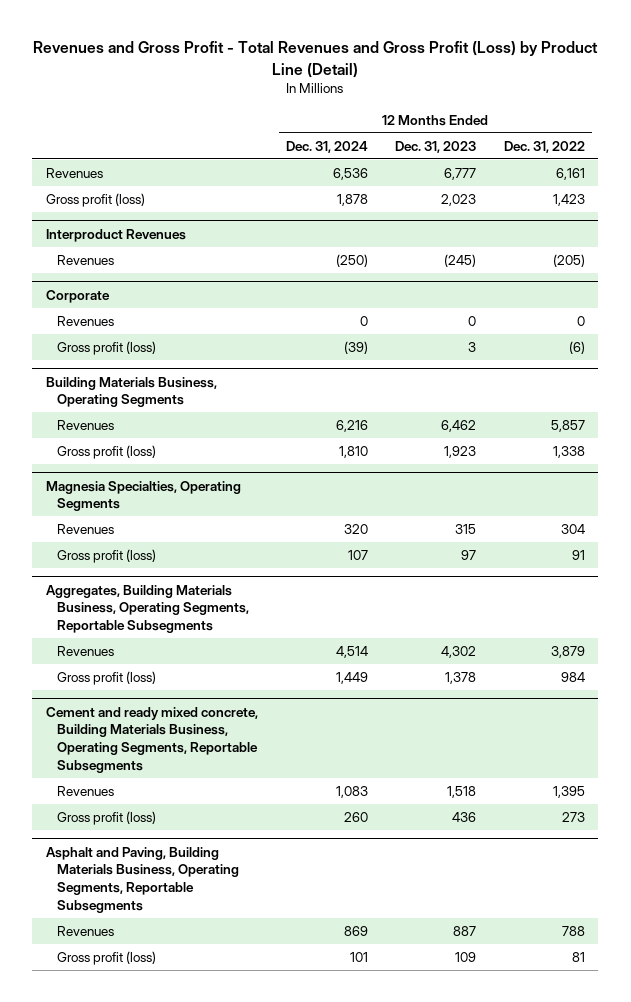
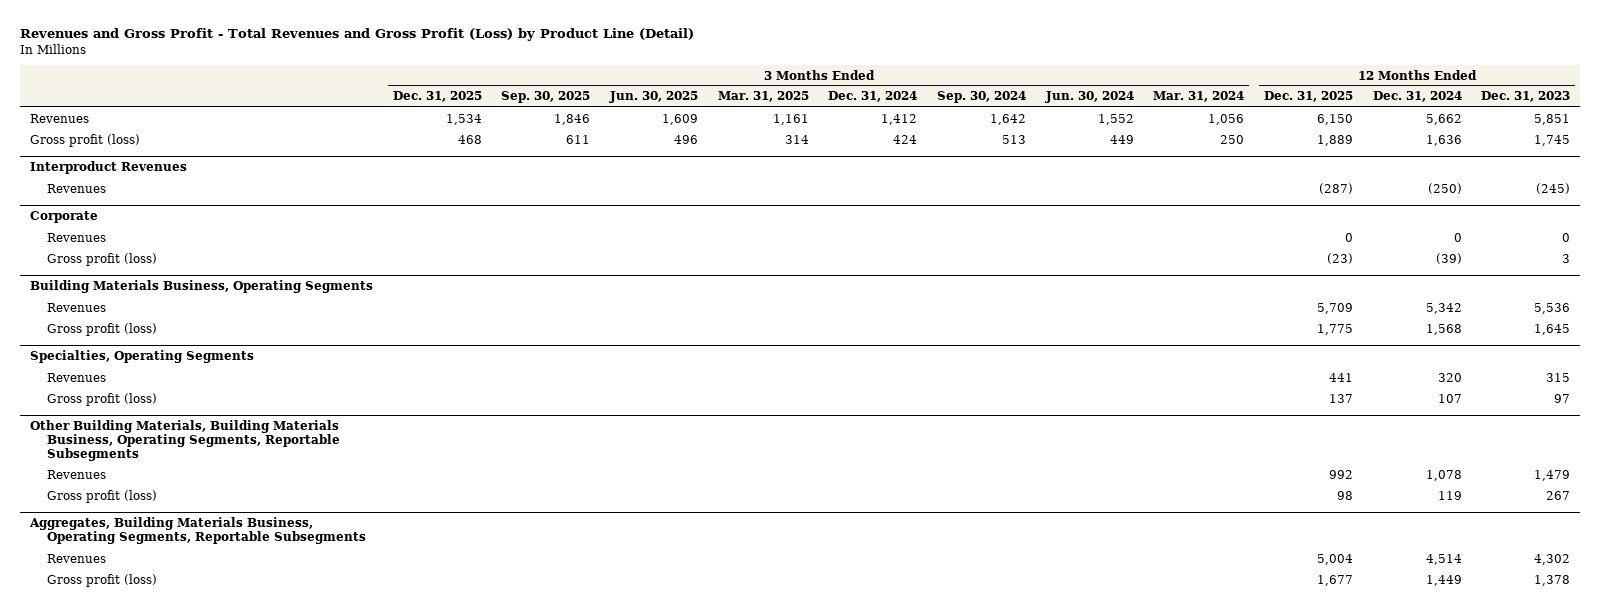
- | 12 Months Ended Dec. 31, 2024 | 12 Months Ended Dec. 31, 2023 | 12 Months Ended Dec. 31, 2022
+ | 3 Months Ended Dec. 31, 2025 | 3 Months Ended Sep. 30, 2025 | 3 Months Ended Jun. 30, 2025 | 3 Months Ended Mar. 31, 2025 | 3 Months Ended Dec. 31, 2024 | 3 Months Ended Sep. 30, 2024 | 3 Months Ended Jun. 30, 2024 | 3 Months Ended Mar. 31, 2024 | 12 Months Ended Dec. 31, 2025 | 12 Months Ended Dec. 31, 2024 | 12 Months Ended Dec. 31, 2023
- Revenues | 6,536 | 6,777 | 6,161
- Gross profit (loss) | 1,878 | 2,023 | 1,423
+ Revenues | 1,534 | 1,846 | 1,609 | 1,161 | 1,412 | 1,642 | 1,552 | 1,056 | 6,150 | 5,662 | 5,851
+ Gross profit (loss) | 468 | 611 | 496 | 314 | 424 | 513 | 449 | 250 | 1,889 | 1,636 | 1,745
@ Building Materials Business, Operating Segments
- Revenues | 6,216 | 6,462 | 5,857
- Gross profit (loss) | 1,810 | 1,923 | 1,338
- Magnesia Specialties, Operating Segments
@ Building Materials Business, Operating Segments
+ Revenues | | | | | | | | | 5,709 | 5,342 | 5,536
+ Gross profit (loss) | | | | | | | | | 1,775 | 1,568 | 1,645
+ Specialties, Operating Segments
+ Other Building Materials, Building Materials Business, Operating Segments, Reportable Subsegments
+ Revenues | | | | | | | | | 992 | 1,078 | 1,479
+ Gross profit (loss) | | | | | | | | | 98 | 119 | 267
- Cement and ready mixed concrete, Building Materials Business, Operating Segments, Reportable Subsegments
- Revenues | 1,083 | 1,518 | 1,395
- Gross profit (loss) | 260 | 436 | 273
- Asphalt and Paving, Building Materials Business, Operating Segments, Reportable Subsegments
- Revenues | 869 | 887 | 788
- Gross profit (loss) | 101 | 109 | 81

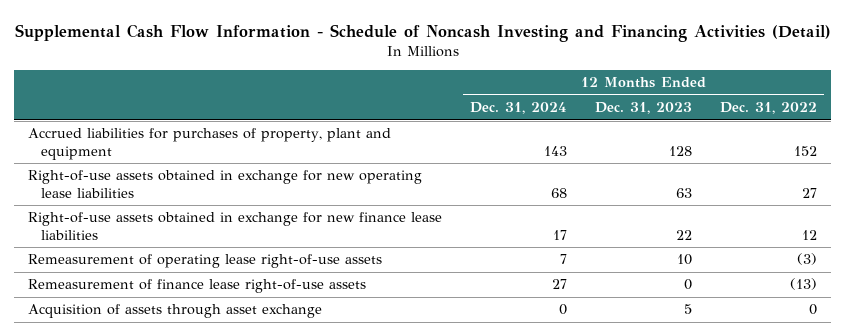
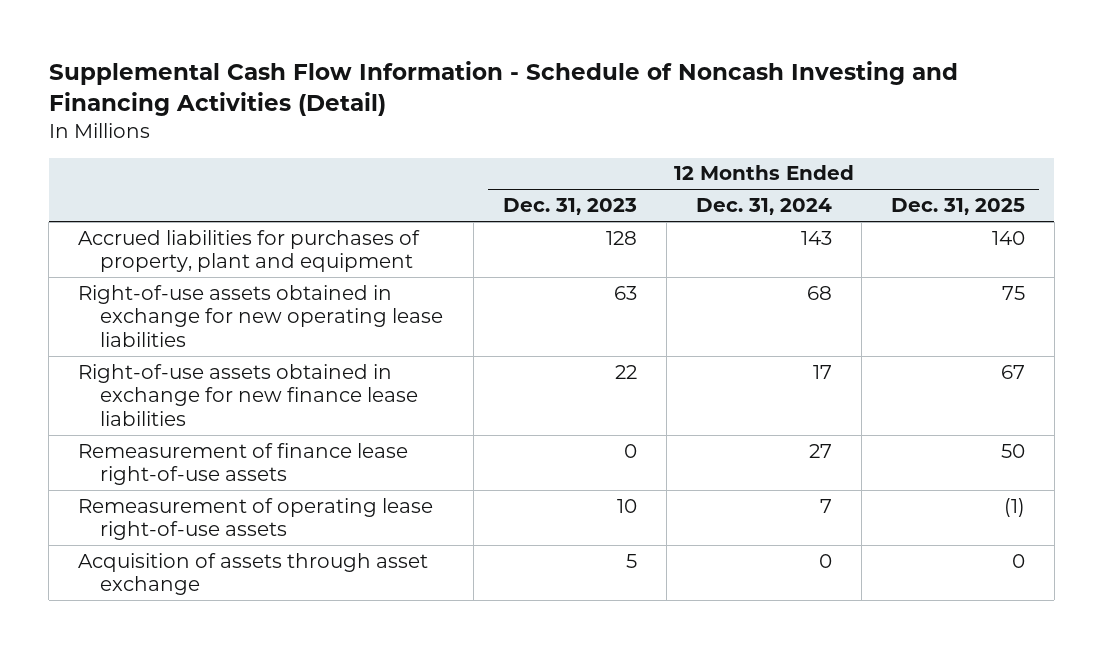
- | 12 Months Ended Dec. 31, 2024 | 12 Months Ended Dec. 31, 2023 | 12 Months Ended Dec. 31, 2022
+ | 12 Months Ended Dec. 31, 2023 | 12 Months Ended Dec. 31, 2024 | 12 Months Ended Dec. 31, 2025
moved down: Remeasurement of operating lease right-of-use assets | 10 | 7 | (1)

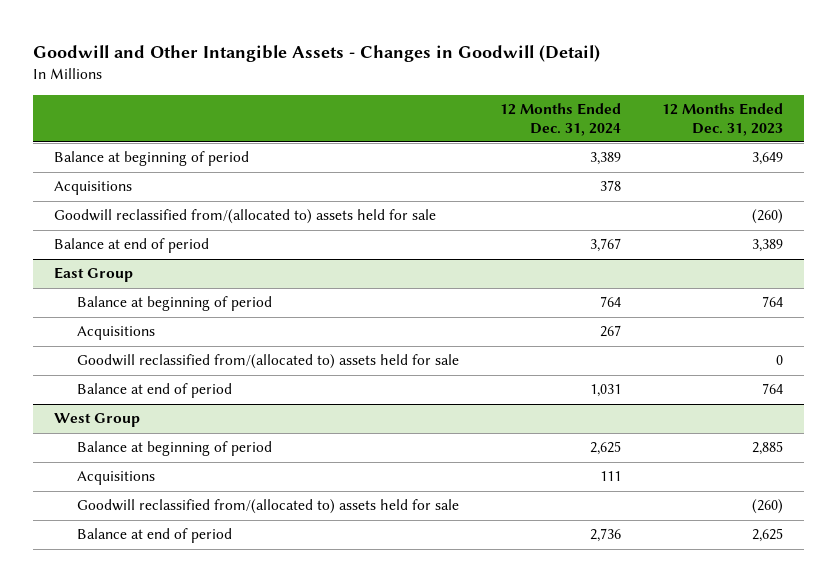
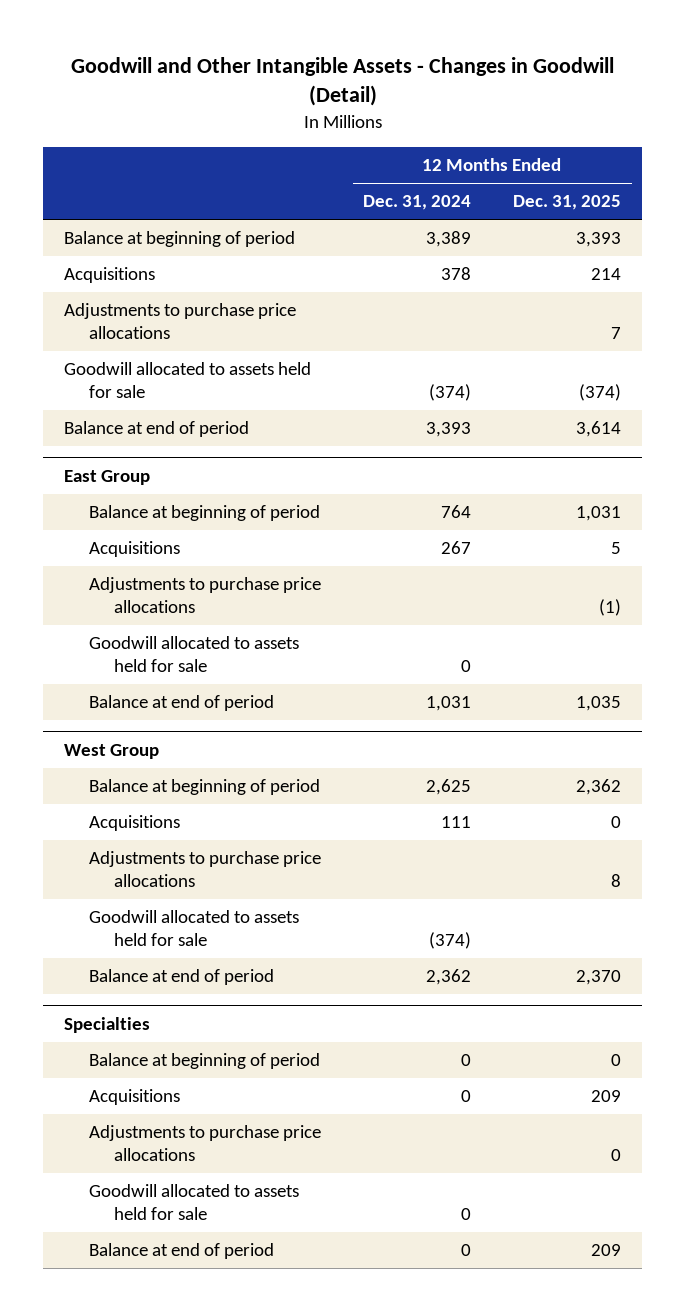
- | 12 Months Ended Dec. 31, 2024 | 12 Months Ended Dec. 31, 2023
+ | 12 Months Ended Dec. 31, 2024 | 12 Months Ended Dec. 31, 2025
- Goodwill reclassified from/(allocated to) assets held for sale | | (260)
- Balance at end of period | 3,767 | 3,389
+ Adjustments to purchase price allocations | | 7
+ Goodwill allocated to assets held for sale | (374) | (374)
+ Balance at end of period | 3,393 | 3,614
@ East Group
- Goodwill reclassified from/(allocated to) assets held for sale | | 0
+ Adjustments to purchase price allocations | | (1)
+ Goodwill allocated to assets held for sale | 0 |
@ West Group
- Goodwill reclassified from/(allocated to) assets held for sale | | (260)
- Balance at end of period | 2,736 | 2,625
+ Adjustments to purchase price allocations | | 8
+ Goodwill allocated to assets held for sale | (374) |
+ Balance at end of period | 2,362 | 2,370
+ Specialties
+ Balance at beginning of period | 0 | 0
+ Acquisitions | 0 | 209
+ Adjustments to purchase price allocations | | 0
+ Goodwill allocated to assets held for sale | 0 |
+ Balance at end of period | 0 | 209

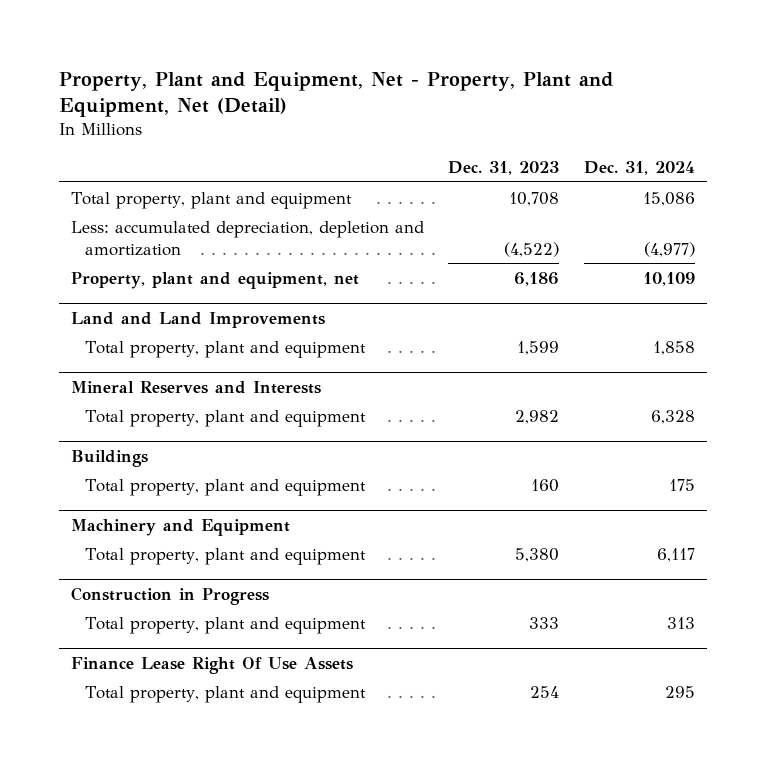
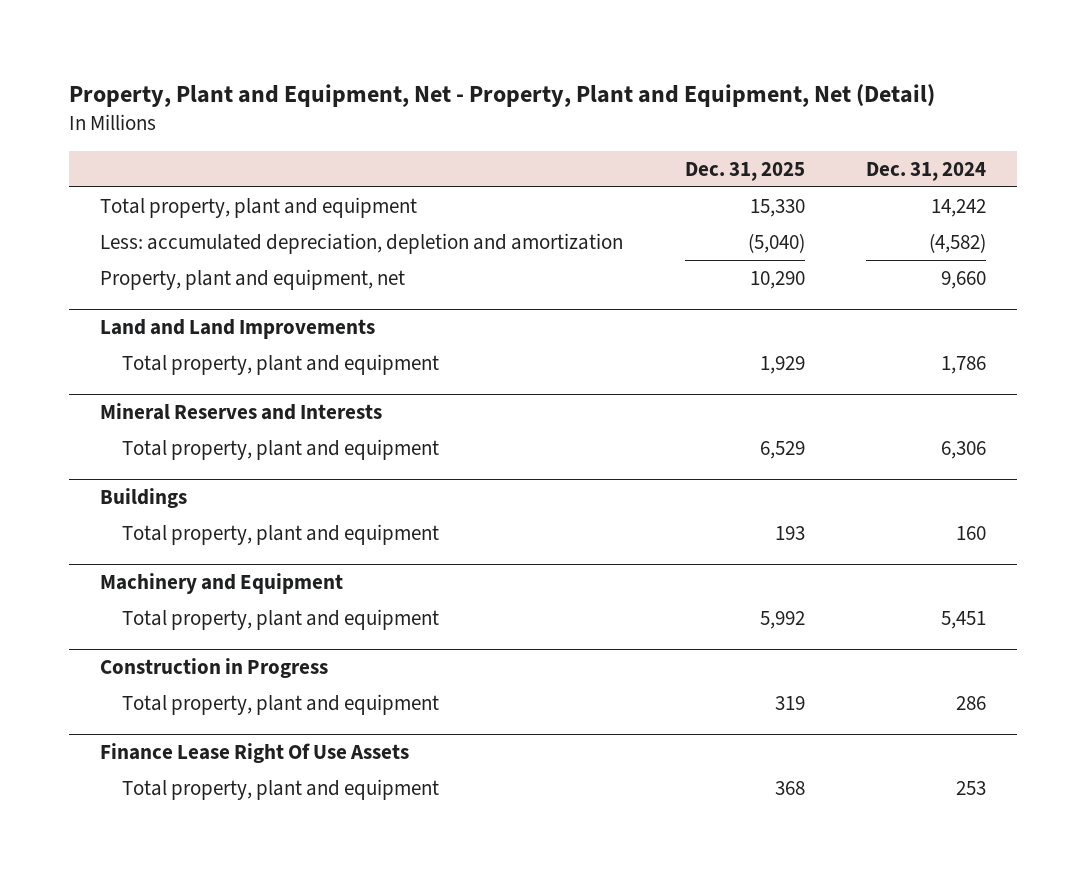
- | Dec. 31, 2023 | Dec. 31, 2024
+ | Dec. 31, 2025 | Dec. 31, 2024
- Total property, plant and equipment | 10,708 | 15,086
- Less: accumulated depreciation, depletion and amortization | (4,522) | (4,977)
- Property, plant and equipment, net | 6,186 | 10,109
+ Total property, plant and equipment | 15,330 | 14,242
+ Less: accumulated depreciation, depletion and amortization | (5,040) | (4,582)
+ Property, plant and equipment, net | 10,290 | 9,660
@ Land and Land Improvements
- Total property, plant and equipment | 1,599 | 1,858
+ Total property, plant and equipment | 1,929 | 1,786
@ Mineral Reserves and Interests
- Total property, plant and equipment | 2,982 | 6,328
+ Total property, plant and equipment | 6,529 | 6,306
@ Buildings
- Total property, plant and equipment | 160 | 175
+ Total property, plant and equipment | 193 | 160
@ Machinery and Equipment
- Total property, plant and equipment | 5,380 | 6,117
+ Total property, plant and equipment | 5,992 | 5,451
@ Construction in Progress
- Total property, plant and equipment | 333 | 313
+ Total property, plant and equipment | 319 | 286
@ Finance Lease Right Of Use Assets
- Total property, plant and equipment | 254 | 295
+ Total property, plant and equipment | 368 | 253

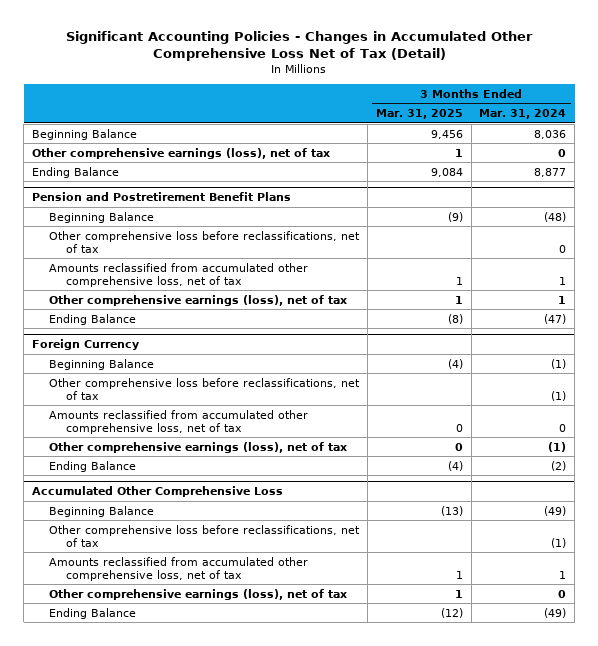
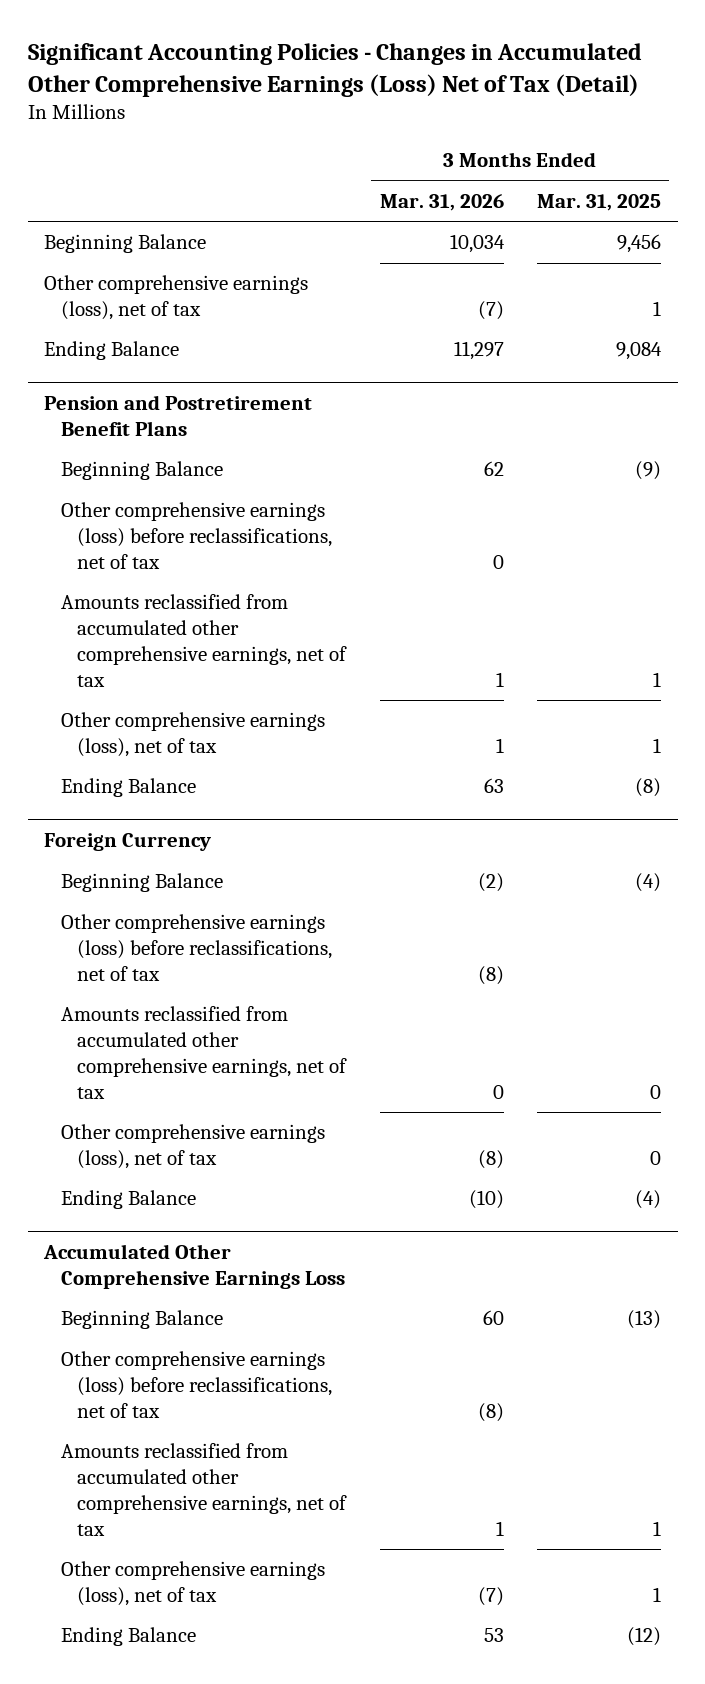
- Significant Accounting Policies - Changes in Accumulated Other Comprehensive Loss Net of Tax (Detail)
+ Significant Accounting Policies - Changes in Accumulated Other Comprehensive Earnings (Loss) Net of Tax (Detail)
- | 3 Months Ended Mar. 31, 2025 | 3 Months Ended Mar. 31, 2024
+ | 3 Months Ended Mar. 31, 2026 | 3 Months Ended Mar. 31, 2025
@ Pension and Postretirement Benefit Plans
- Other comprehensive loss before reclassifications, net of tax | | 0
- Amounts reclassified from accumulated other comprehensive loss, net of tax | 1 | 1
+ Other comprehensive earnings (loss) before reclassifications, net of tax | 0 |
+ Amounts reclassified from accumulated other comprehensive earnings, net of tax | 1 | 1
@ Foreign Currency
- Other comprehensive loss before reclassifications, net of tax | | (1)
- Amounts reclassified from accumulated other comprehensive loss, net of tax | 0 | 0
+ Other comprehensive earnings (loss) before reclassifications, net of tax | (8) |
+ Amounts reclassified from accumulated other comprehensive earnings, net of tax | 0 | 0
- Accumulated Other Comprehensive Loss
+ Accumulated Other Comprehensive Earnings Loss
- Other comprehensive loss before reclassifications, net of tax | | (1)
- Amounts reclassified from accumulated other comprehensive loss, net of tax | 1 | 1
+ Other comprehensive earnings (loss) before reclassifications, net of tax | (8) |
+ Amounts reclassified from accumulated other comprehensive earnings, net of tax | 1 | 1

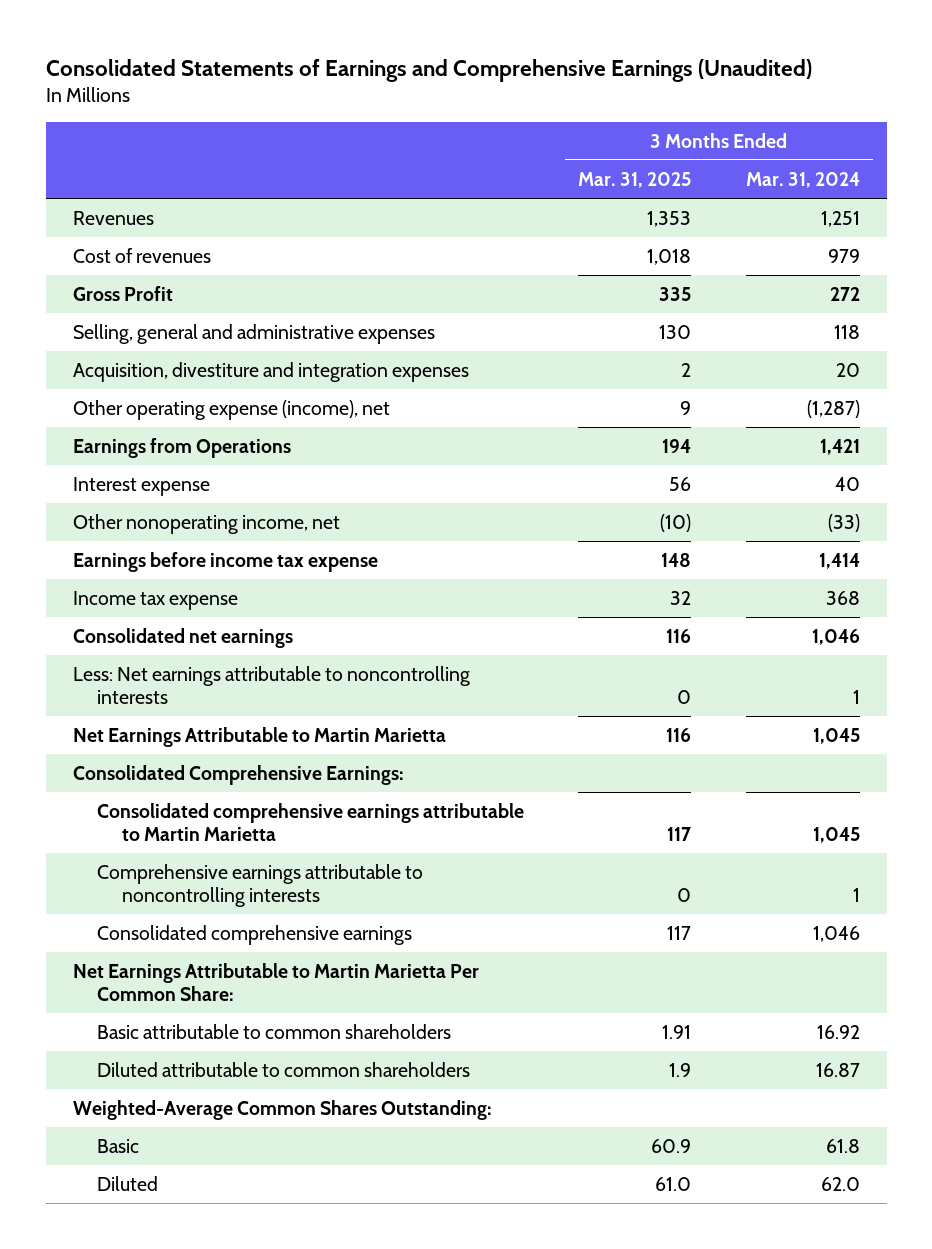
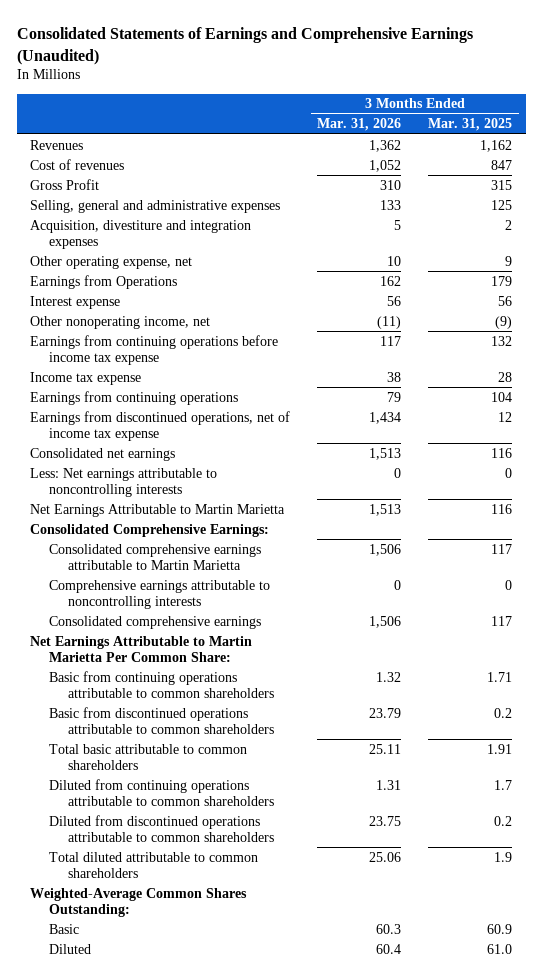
- | 3 Months Ended Mar. 31, 2025 | 3 Months Ended Mar. 31, 2024
+ | 3 Months Ended Mar. 31, 2026 | 3 Months Ended Mar. 31, 2025
- Revenues | 1,353 | 1,251
- Cost of revenues | 1,018 | 979
- Gross Profit | 335 | 272
- Selling, general and administrative expenses | 130 | 118
+ Revenues | 1,362 | 1,162
+ Cost of revenues | 1,052 | 847
+ Gross Profit | 310 | 315
+ Selling, general and administrative expenses | 133 | 125
- Other operating expense (income), net | 9 | (1,287)
- Earnings from Operations | 194 | 1,421
+ Other operating expense, net | 10 | 9
+ Earnings from Operations | 162 | 179
- Other nonoperating income, net | (10) | (33)
- Earnings before income tax expense | 148 | 1,414
- Income tax expense | 32 | 368
+ Other nonoperating income, net | (11) | (9)
+ Earnings from continuing operations before income tax expense | 117 | 132
+ Income tax expense | 38 | 28
+ Earnings from continuing operations | 79 | 104
+ Earnings from discontinued operations, net of income tax expense | 1,434 | 12
- Basic attributable to common shareholders | 1.91 | 16.92
- Diluted attributable to common shareholders | 1.9 | 16.87
+ Basic from continuing operations attributable to common shareholders | 1.32 | 1.71
+ Basic from discontinued operations attributable to common shareholders | 23.79 | 0.2
+ Total basic attributable to common shareholders | 25.11 | 1.91
+ Diluted from continuing operations attributable to common shareholders | 1.31 | 1.7
+ Diluted from discontinued operations attributable to common shareholders | 23.75 | 0.2
+ Total diluted attributable to common shareholders | 25.06 | 1.9

